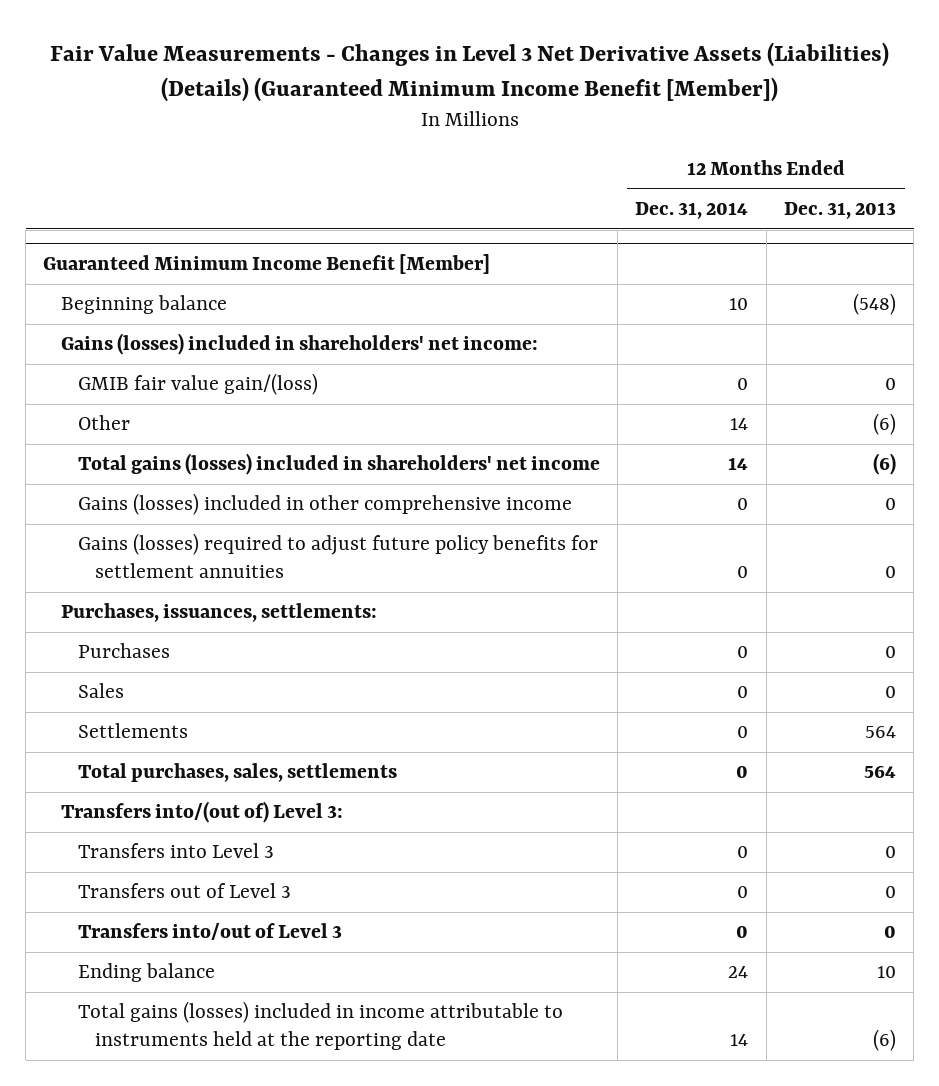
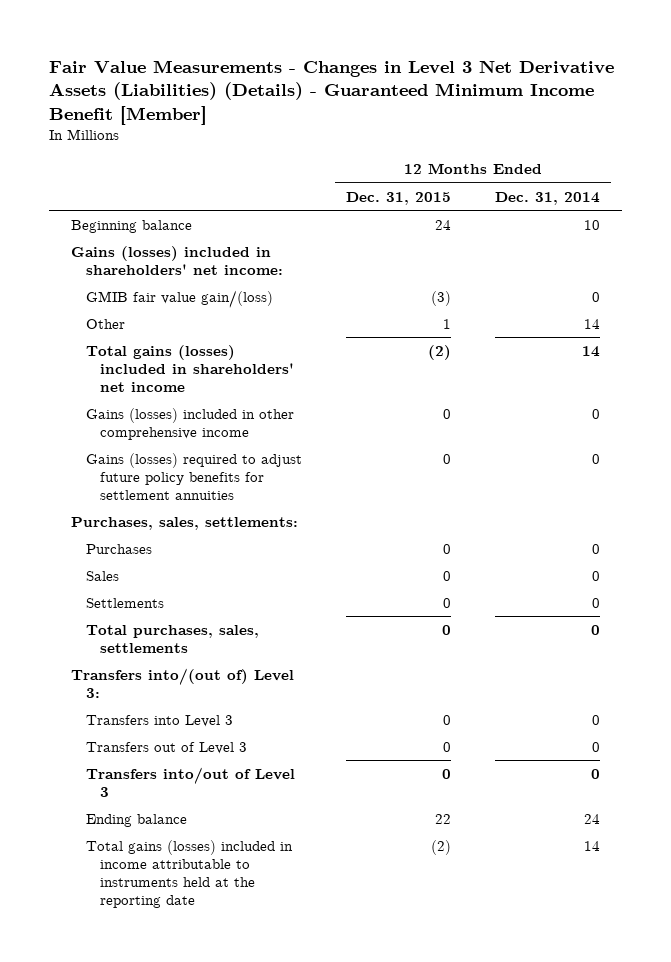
- Fair Value Measurements - Changes in Level 3 Net Derivative Assets (Liabilities) (Details) (Guaranteed Minimum Income Benefit [Member])
+ Fair Value Measurements - Changes in Level 3 Net Derivative Assets (Liabilities) (Details) - Guaranteed Minimum Income Benefit [Member]
- | 12 Months Ended Dec. 31, 2014 | 12 Months Ended Dec. 31, 2013
+ | 12 Months Ended Dec. 31, 2015 | 12 Months Ended Dec. 31, 2014
- Guaranteed Minimum Income Benefit [Member]
- Purchases, issuances, settlements:
+ Purchases, sales, settlements:

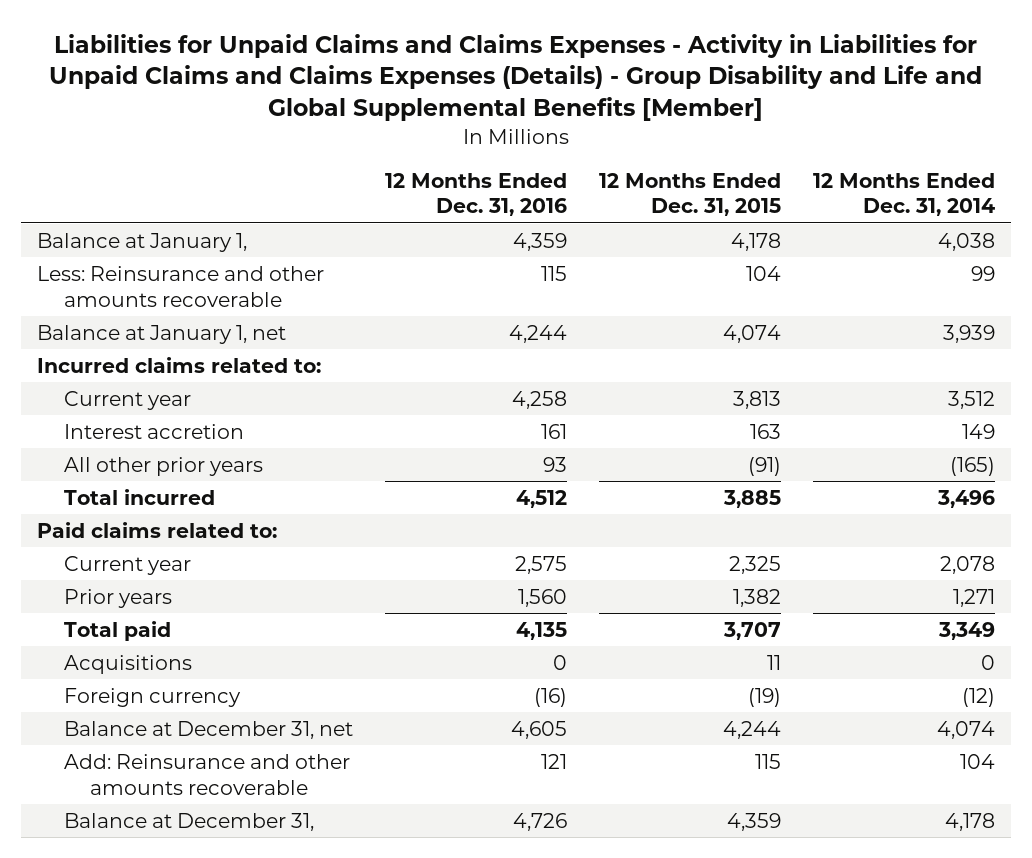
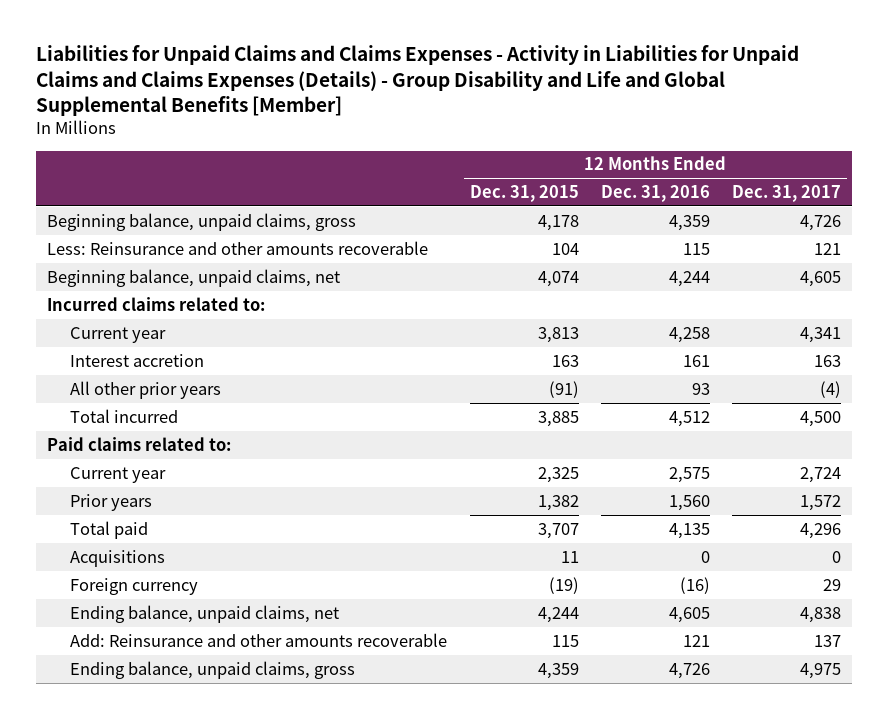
- | 12 Months Ended Dec. 31, 2016 | 12 Months Ended Dec. 31, 2015 | 12 Months Ended Dec. 31, 2014
+ | 12 Months Ended Dec. 31, 2015 | 12 Months Ended Dec. 31, 2016 | 12 Months Ended Dec. 31, 2017
- Balance at January 1, | 4,359 | 4,178 | 4,038
+ Beginning balance, unpaid claims, gross | 4,178 | 4,359 | 4,726
- Balance at January 1, net | 4,244 | 4,074 | 3,939
+ Beginning balance, unpaid claims, net | 4,074 | 4,244 | 4,605
- Balance at December 31, net | 4,605 | 4,244 | 4,074
+ Ending balance, unpaid claims, net | 4,244 | 4,605 | 4,838
- Balance at December 31, | 4,726 | 4,359 | 4,178
+ Ending balance, unpaid claims, gross | 4,359 | 4,726 | 4,975

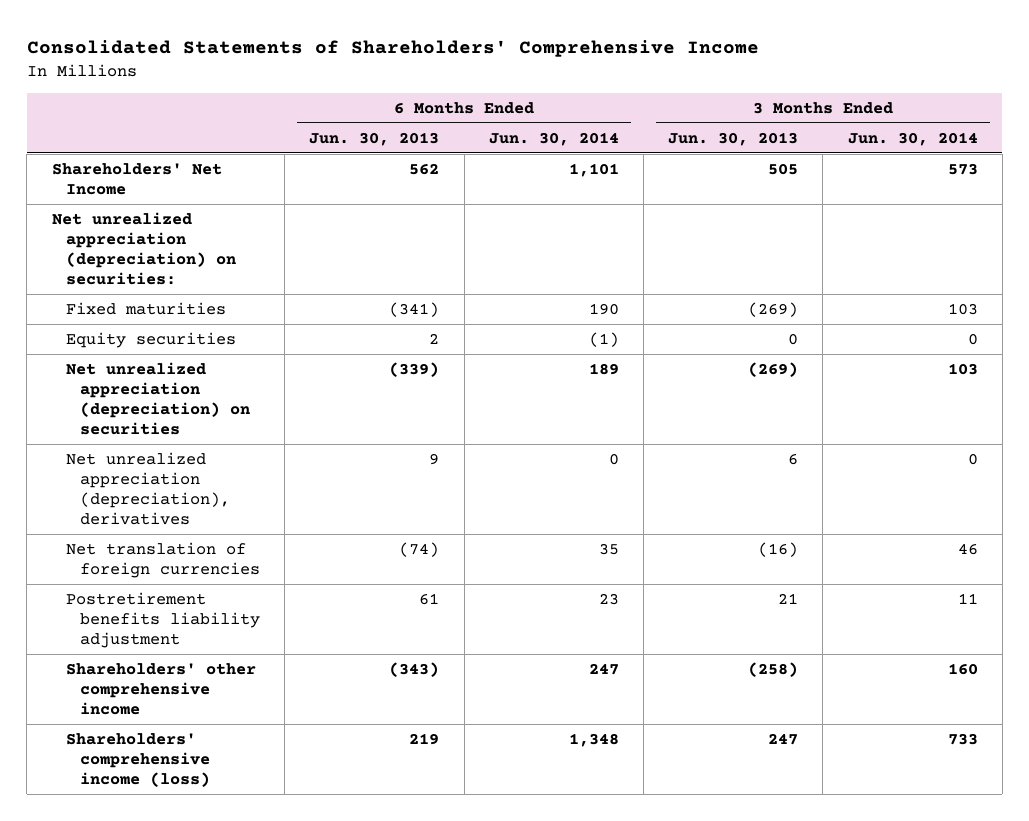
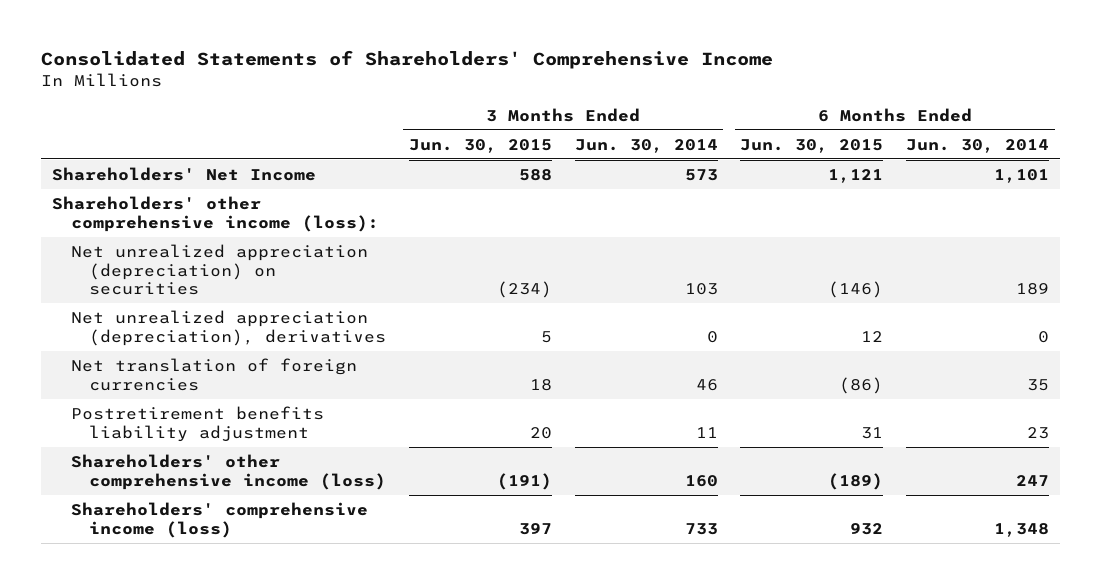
- | 6 Months Ended Jun. 30, 2013 | 6 Months Ended Jun. 30, 2014 | 3 Months Ended Jun. 30, 2013 | 3 Months Ended Jun. 30, 2014
+ | 3 Months Ended Jun. 30, 2015 | 3 Months Ended Jun. 30, 2014 | 6 Months Ended Jun. 30, 2015 | 6 Months Ended Jun. 30, 2014
- Net unrealized appreciation (depreciation) on securities:
- Fixed maturities | (341) | 190 | (269) | 103
- Equity securities | 2 | (1) | 0 | 0
+ Shareholders' other comprehensive income (loss):
- Shareholders' other comprehensive income | (343) | 247 | (258) | 160
+ Shareholders' other comprehensive income (loss) | (191) | 160 | (189) | 247

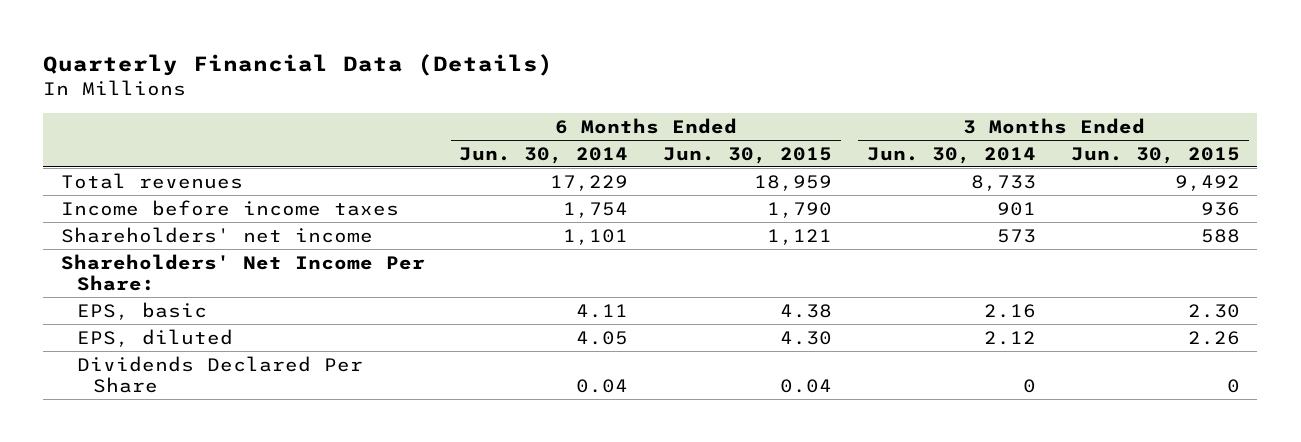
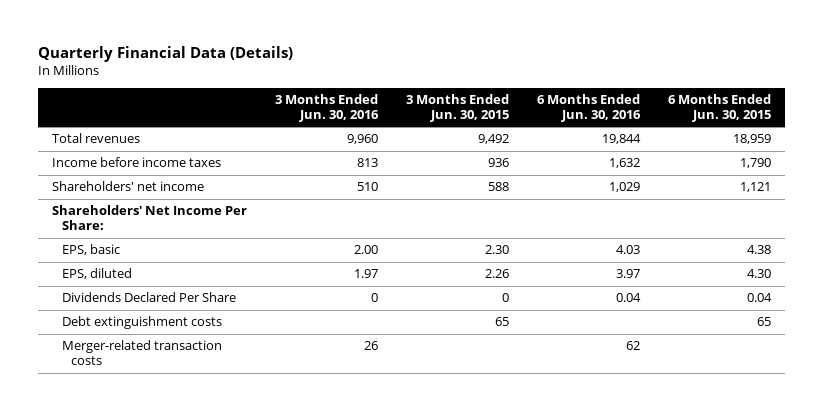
- | 6 Months Ended Jun. 30, 2014 | 6 Months Ended Jun. 30, 2015 | 3 Months Ended Jun. 30, 2014 | 3 Months Ended Jun. 30, 2015
+ | 3 Months Ended Jun. 30, 2016 | 3 Months Ended Jun. 30, 2015 | 6 Months Ended Jun. 30, 2016 | 6 Months Ended Jun. 30, 2015
+ Debt extinguishment costs | | 65 | | 65
+ Merger-related transaction costs | 26 | | 62 |

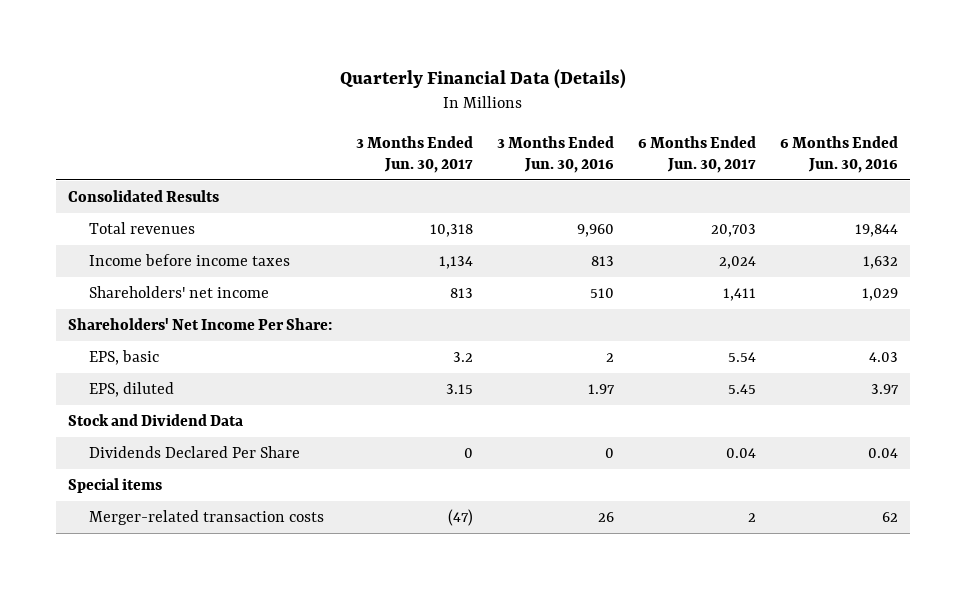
- | 3 Months Ended Jun. 30, 2016 | 3 Months Ended Jun. 30, 2015 | 6 Months Ended Jun. 30, 2016 | 6 Months Ended Jun. 30, 2015
+ | 3 Months Ended Jun. 30, 2017 | 3 Months Ended Jun. 30, 2016 | 6 Months Ended Jun. 30, 2017 | 6 Months Ended Jun. 30, 2016
+ Consolidated Results
- EPS, basic | 2.00 | 2.30 | 4.03 | 4.38
+ EPS, basic | 3.2 | 2 | 5.54 | 4.03
+ Stock and Dividend Data
- Debt extinguishment costs | | 65 | | 65
+ Special items

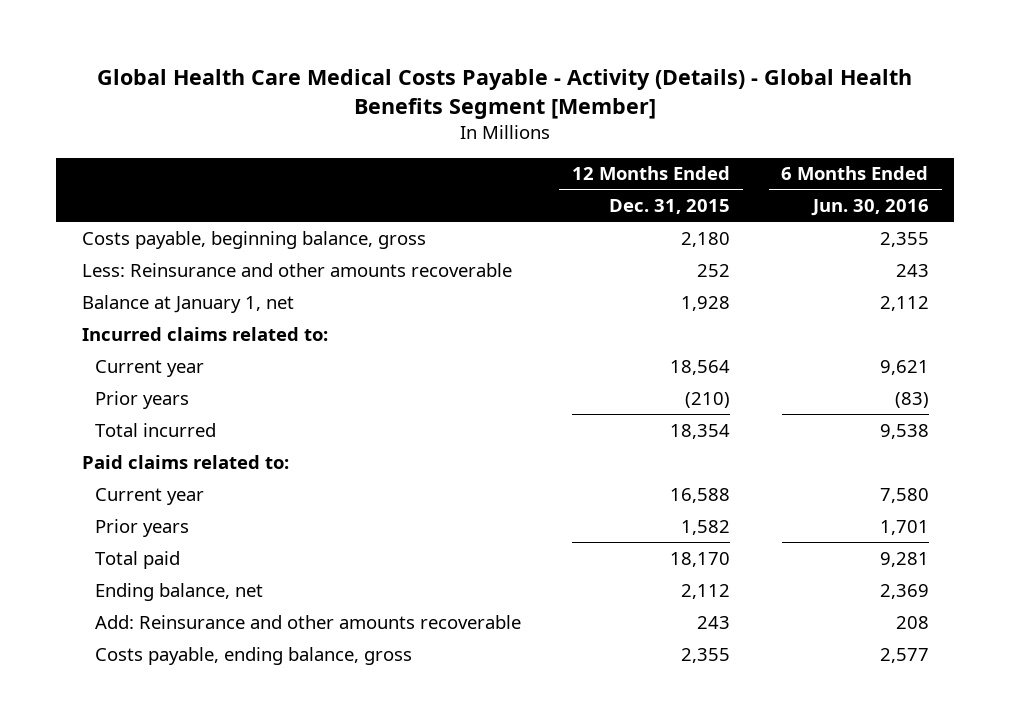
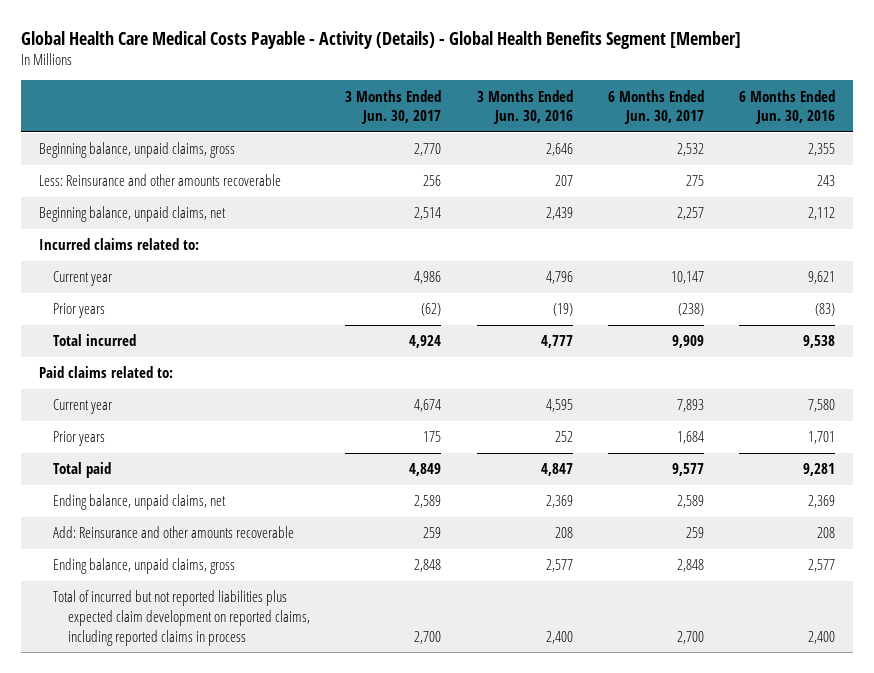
- | 12 Months Ended Dec. 31, 2015 | 6 Months Ended Jun. 30, 2016
+ | 3 Months Ended Jun. 30, 2017 | 3 Months Ended Jun. 30, 2016 | 6 Months Ended Jun. 30, 2017 | 6 Months Ended Jun. 30, 2016
- Costs payable, beginning balance, gross | 2,180 | 2,355
+ Beginning balance, unpaid claims, gross | 2,770 | 2,646 | 2,532 | 2,355
- Balance at January 1, net | 1,928 | 2,112
+ Beginning balance, unpaid claims, net | 2,514 | 2,439 | 2,257 | 2,112
- Ending balance, net | 2,112 | 2,369
+ Ending balance, unpaid claims, net | 2,589 | 2,369 | 2,589 | 2,369
- Costs payable, ending balance, gross | 2,355 | 2,577
+ Ending balance, unpaid claims, gross | 2,848 | 2,577 | 2,848 | 2,577
+ Total of incurred but not reported liabilities plus expected claim development on reported claims, including reported claims in process | 2,700 | 2,400 | 2,700 | 2,400

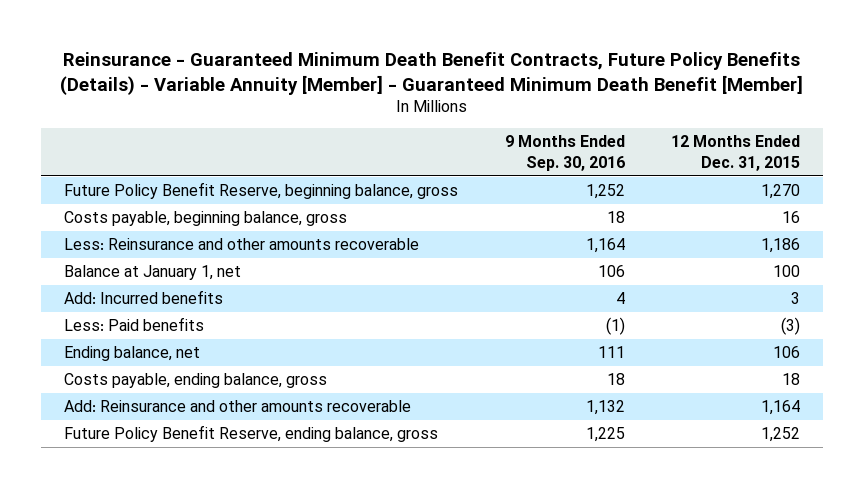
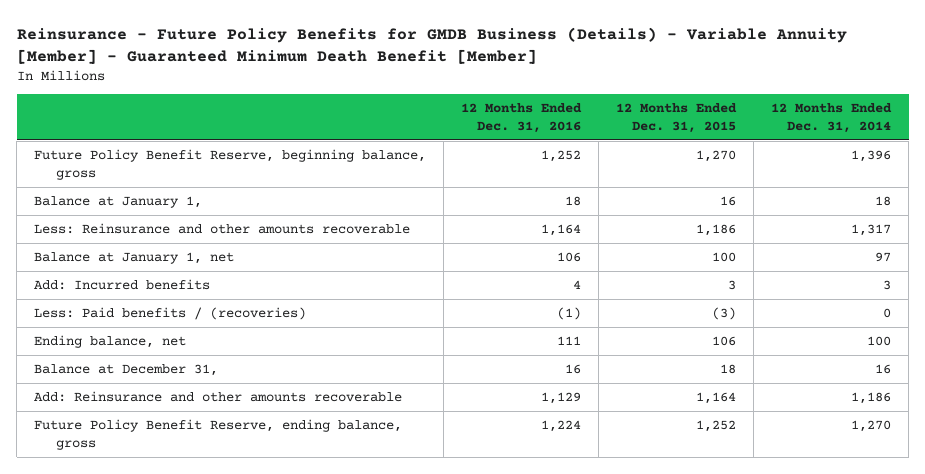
- Reinsurance - Guaranteed Minimum Death Benefit Contracts, Future Policy Benefits (Details) - Variable Annuity [Member] - Guaranteed Minimum Death Benefit [Member]
+ Reinsurance - Future Policy Benefits for GMDB Business (Details) - Variable Annuity [Member] - Guaranteed Minimum Death Benefit [Member]
- | 9 Months Ended Sep. 30, 2016 | 12 Months Ended Dec. 31, 2015
+ | 12 Months Ended Dec. 31, 2016 | 12 Months Ended Dec. 31, 2015 | 12 Months Ended Dec. 31, 2014
- Costs payable, beginning balance, gross | 18 | 16
+ Balance at January 1, | 18 | 16 | 18
- Less: Paid benefits | (1) | (3)
+ Less: Paid benefits / (recoveries) | (1) | (3) | 0
- Costs payable, ending balance, gross | 18 | 18
+ Balance at December 31, | 16 | 18 | 16

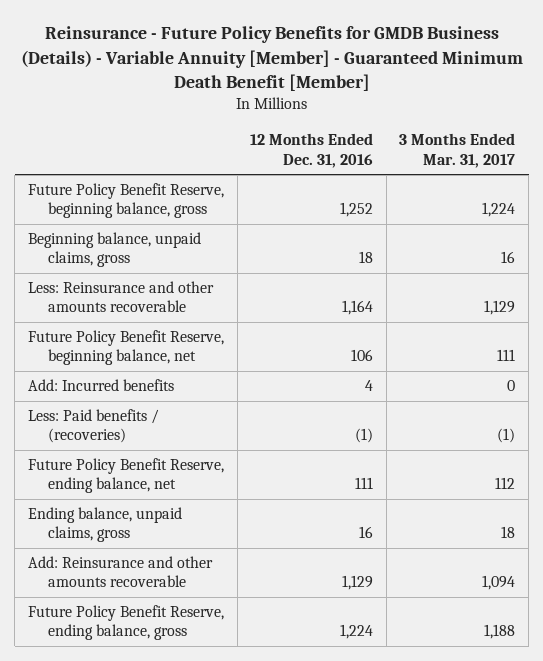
- | 12 Months Ended Dec. 31, 2016 | 12 Months Ended Dec. 31, 2015 | 12 Months Ended Dec. 31, 2014
+ | 12 Months Ended Dec. 31, 2016 | 3 Months Ended Mar. 31, 2017
- Balance at January 1, | 18 | 16 | 18
+ Beginning balance, unpaid claims, gross | 18 | 16
- Balance at January 1, net | 106 | 100 | 97
+ Future Policy Benefit Reserve, beginning balance, net | 106 | 111
- Ending balance, net | 111 | 106 | 100
- Balance at December 31, | 16 | 18 | 16
+ Future Policy Benefit Reserve, ending balance, net | 111 | 112
+ Ending balance, unpaid claims, gross | 16 | 18

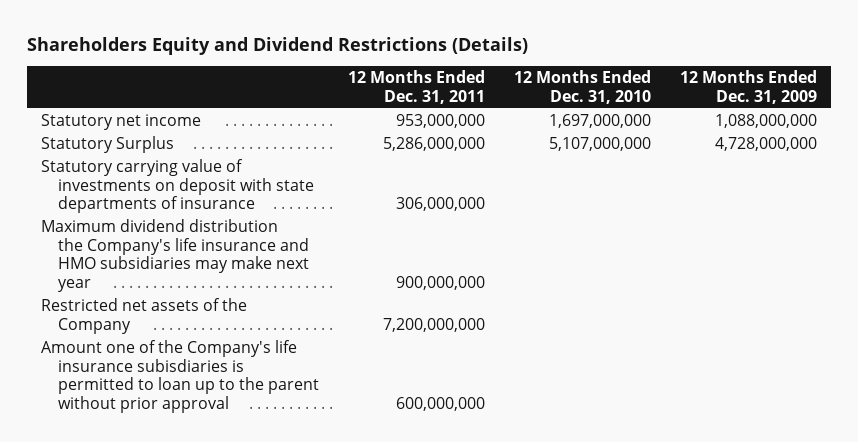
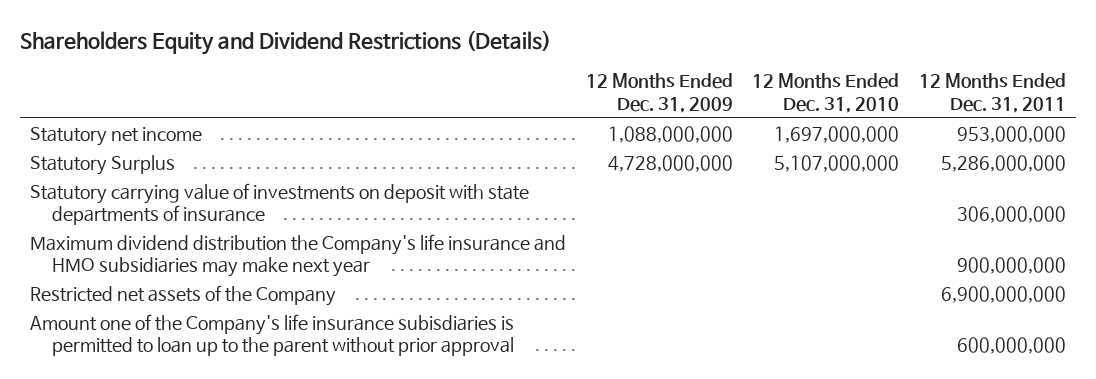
- | 12 Months Ended Dec. 31, 2011 | 12 Months Ended Dec. 31, 2010 | 12 Months Ended Dec. 31, 2009
+ | 12 Months Ended Dec. 31, 2009 | 12 Months Ended Dec. 31, 2010 | 12 Months Ended Dec. 31, 2011
- Restricted net assets of the Company | 7,200,000,000 | |
+ Restricted net assets of the Company | | | 6,900,000,000

